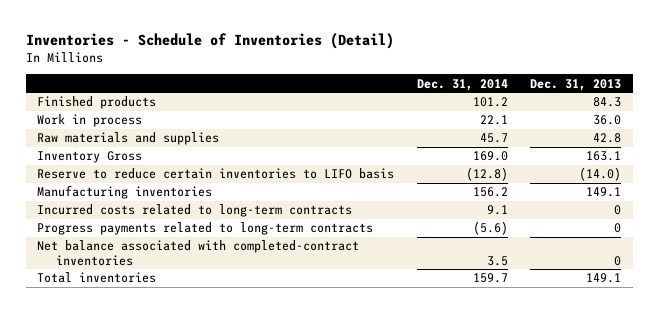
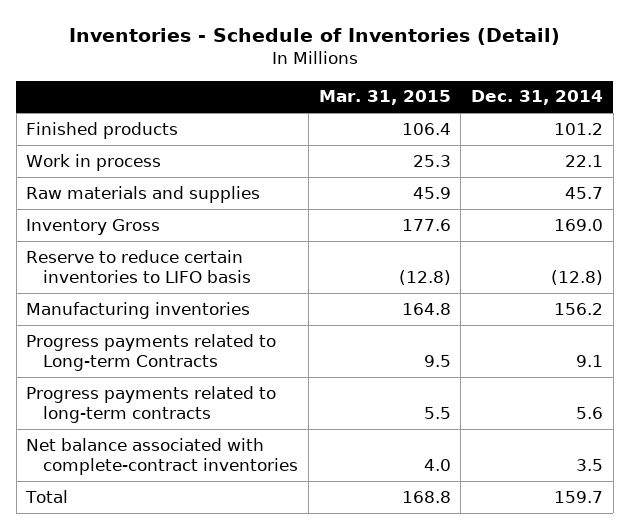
- | Dec. 31, 2014 | Dec. 31, 2013
+ | Mar. 31, 2015 | Dec. 31, 2014
- Incurred costs related to long-term contracts | 9.1 | 0
- Progress payments related to long-term contracts | (5.6) | 0
- Net balance associated with completed-contract inventories | 3.5 | 0
- Total inventories | 159.7 | 149.1
+ Progress payments related to Long-term Contracts | 9.5 | 9.1
+ Progress payments related to long-term contracts | 5.5 | 5.6
+ Net balance associated with complete-contract inventories | 4.0 | 3.5
+ Total | 168.8 | 159.7

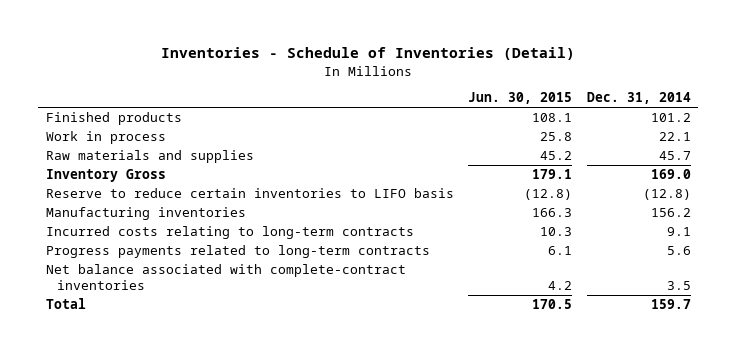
- | Mar. 31, 2015 | Dec. 31, 2014
+ | Jun. 30, 2015 | Dec. 31, 2014
- Progress payments related to Long-term Contracts | 9.5 | 9.1
+ Incurred costs relating to long-term contracts | 10.3 | 9.1

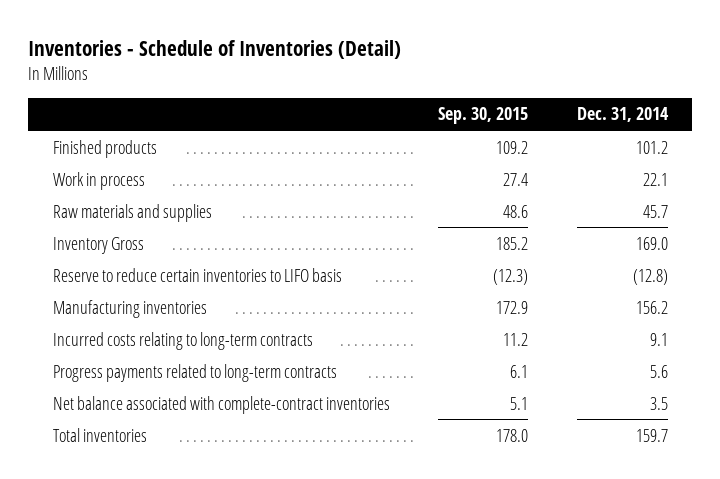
- | Jun. 30, 2015 | Dec. 31, 2014
+ | Sep. 30, 2015 | Dec. 31, 2014
- Total | 170.5 | 159.7
+ Total inventories | 178.0 | 159.7

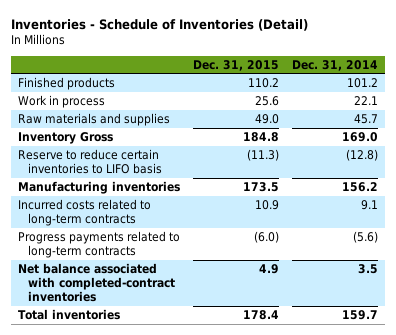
- | Sep. 30, 2015 | Dec. 31, 2014
+ | Dec. 31, 2015 | Dec. 31, 2014
- Incurred costs relating to long-term contracts | 11.2 | 9.1
- Progress payments related to long-term contracts | 6.1 | 5.6
- Net balance associated with complete-contract inventories | 5.1 | 3.5
+ Incurred costs related to long-term contracts | 10.9 | 9.1
+ Progress payments related to long-term contracts | (6.0) | (5.6)
+ Net balance associated with completed-contract inventories | 4.9 | 3.5

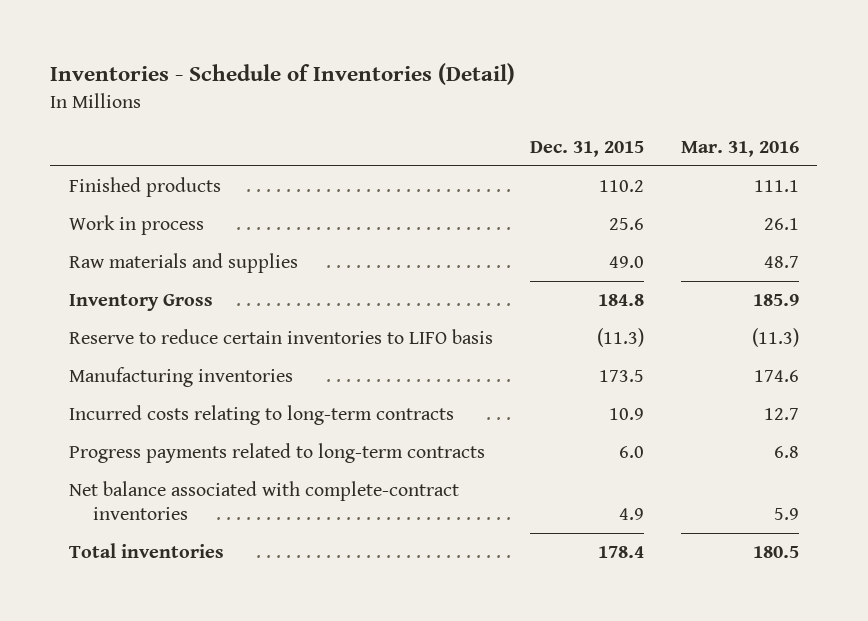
- | Dec. 31, 2015 | Dec. 31, 2014
+ | Dec. 31, 2015 | Mar. 31, 2016
- Incurred costs related to long-term contracts | 10.9 | 9.1
- Progress payments related to long-term contracts | (6.0) | (5.6)
- Net balance associated with completed-contract inventories | 4.9 | 3.5
+ Incurred costs relating to long-term contracts | 10.9 | 12.7
+ Progress payments related to long-term contracts | 6.0 | 6.8
+ Net balance associated with complete-contract inventories | 4.9 | 5.9

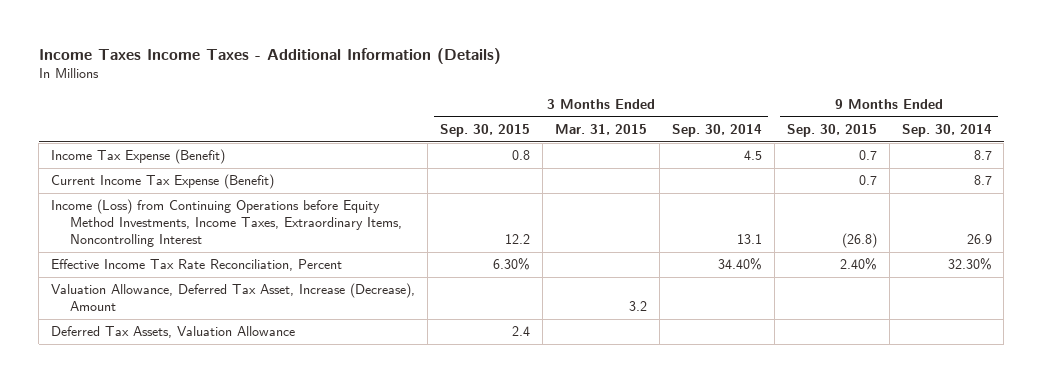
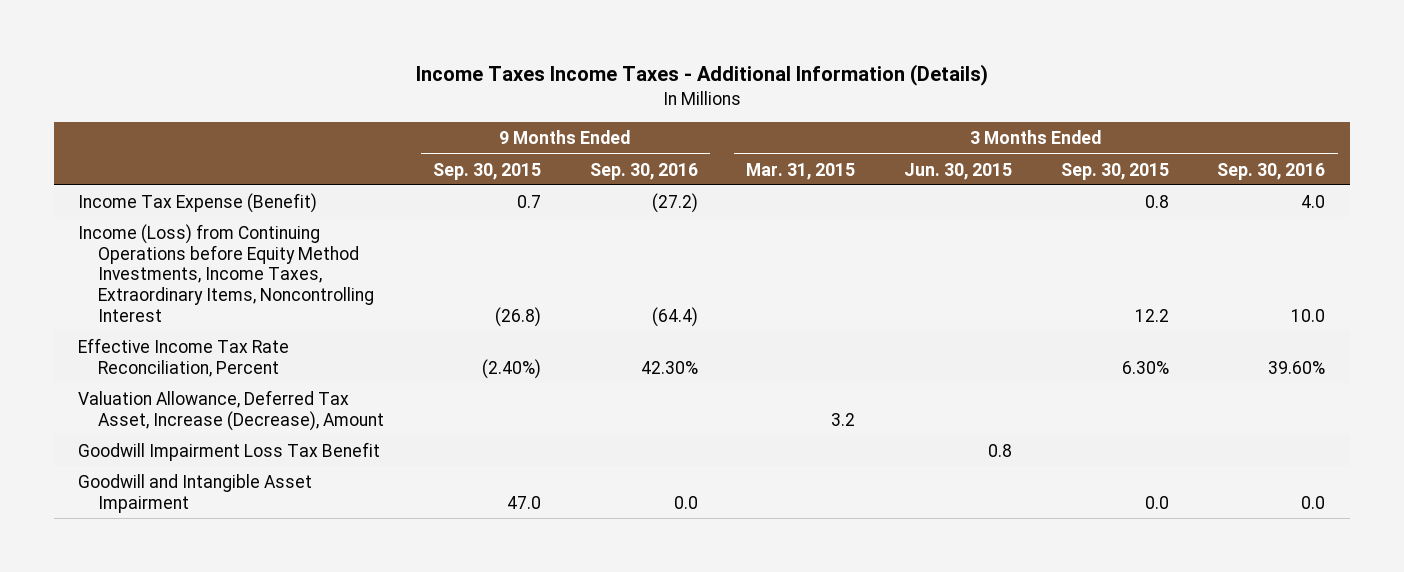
- | 3 Months Ended Sep. 30, 2015 | 3 Months Ended Mar. 31, 2015 | 3 Months Ended Sep. 30, 2014 | 9 Months Ended Sep. 30, 2015 | 9 Months Ended Sep. 30, 2014
+ | 9 Months Ended Sep. 30, 2015 | 9 Months Ended Sep. 30, 2016 | 3 Months Ended Mar. 31, 2015 | 3 Months Ended Jun. 30, 2015 | 3 Months Ended Sep. 30, 2015 | 3 Months Ended Sep. 30, 2016
- Current Income Tax Expense (Benefit) | | | | 0.7 | 8.7
- Effective Income Tax Rate Reconciliation, Percent | 6.30% | | 34.40% | 2.40% | 32.30%
+ Effective Income Tax Rate Reconciliation, Percent | (2.40%) | 42.30% | | | 6.30% | 39.60%
- Deferred Tax Assets, Valuation Allowance | 2.4 | | | |
+ Goodwill Impairment Loss Tax Benefit | | | | 0.8 | |
+ Goodwill and Intangible Asset Impairment | 47.0 | 0.0 | | | 0.0 | 0.0

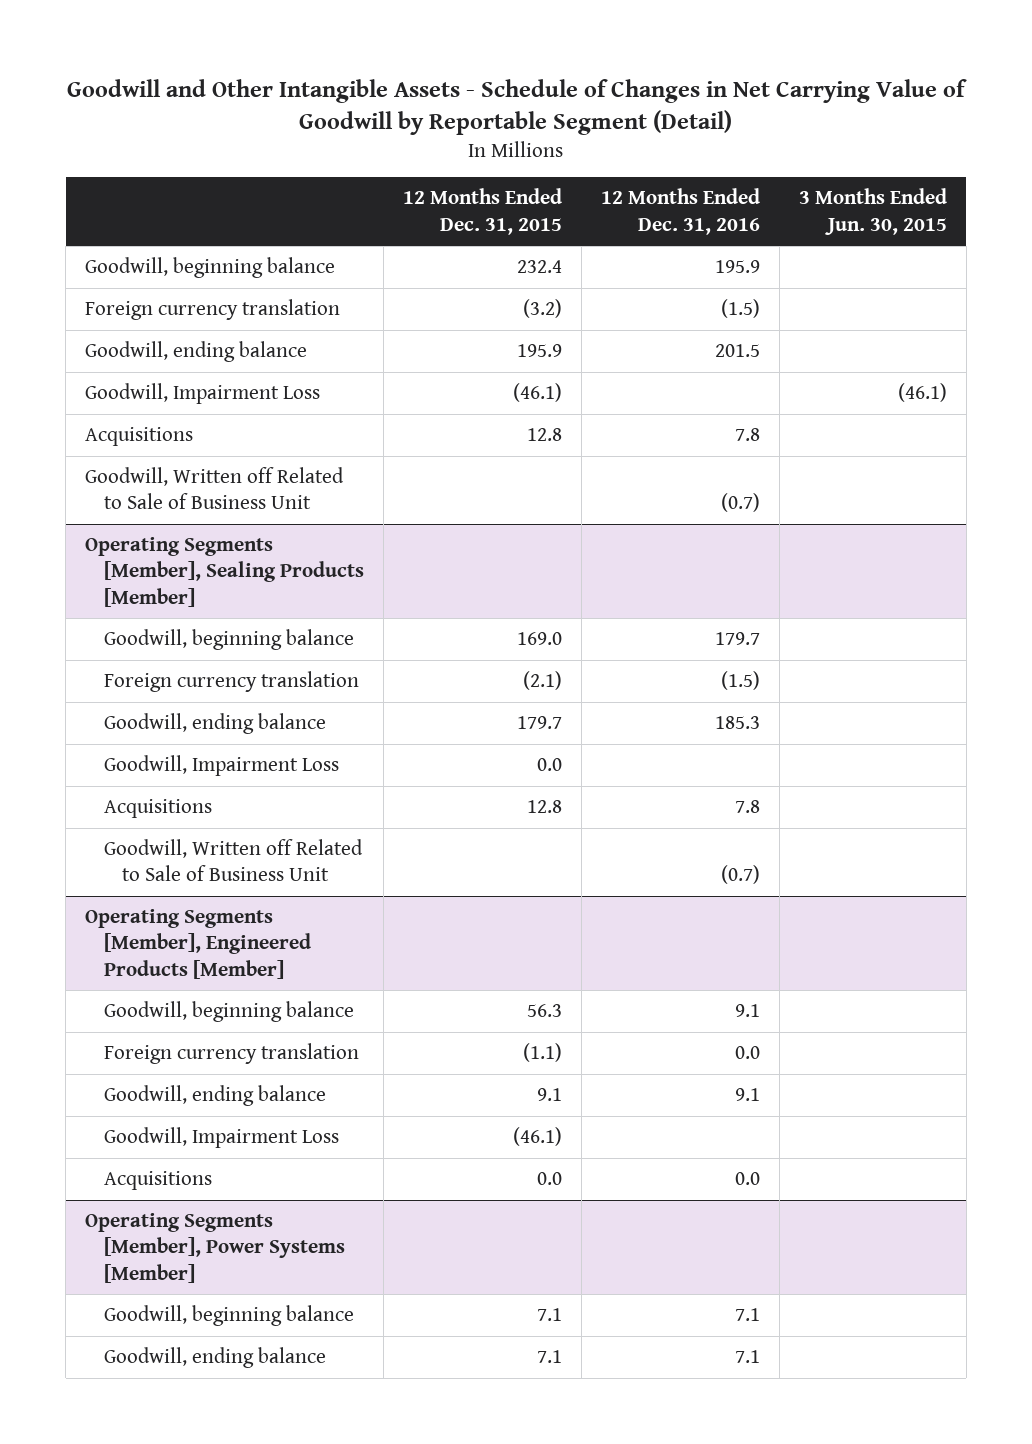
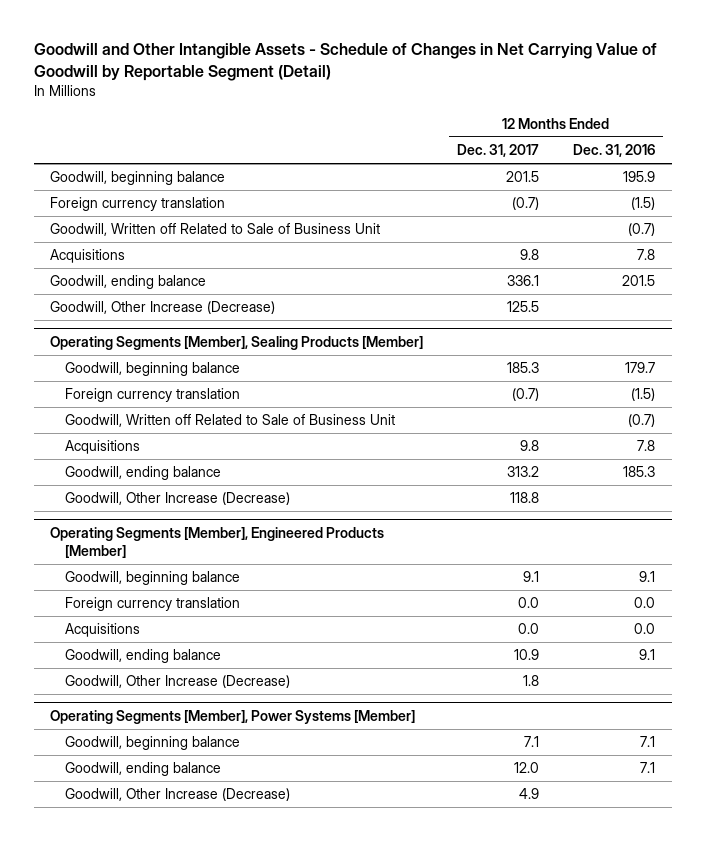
- | 12 Months Ended Dec. 31, 2015 | 12 Months Ended Dec. 31, 2016 | 3 Months Ended Jun. 30, 2015
+ | 12 Months Ended Dec. 31, 2017 | 12 Months Ended Dec. 31, 2016
- Goodwill, Impairment Loss | (46.1) | | (46.1)
moved down: Acquisitions | 9.8 | 7.8
moved down: Goodwill, ending balance | 336.1 | 201.5
+ Goodwill, Other Increase (Decrease) | 125.5 |
@ Operating Segments [Member], Sealing Products [Member]
- Goodwill, Impairment Loss | 0.0 | |
moved down: Acquisitions | 9.8 | 7.8
moved down: Goodwill, ending balance | 313.2 | 185.3
+ Goodwill, Other Increase (Decrease) | 118.8 |
@ Operating Segments [Member], Engineered Products [Member]
- Goodwill, Impairment Loss | (46.1) | |
moved down: Goodwill, ending balance | 10.9 | 9.1
+ Goodwill, Other Increase (Decrease) | 1.8 |
@ Operating Segments [Member], Power Systems [Member]
+ Goodwill, Other Increase (Decrease) | 4.9 |

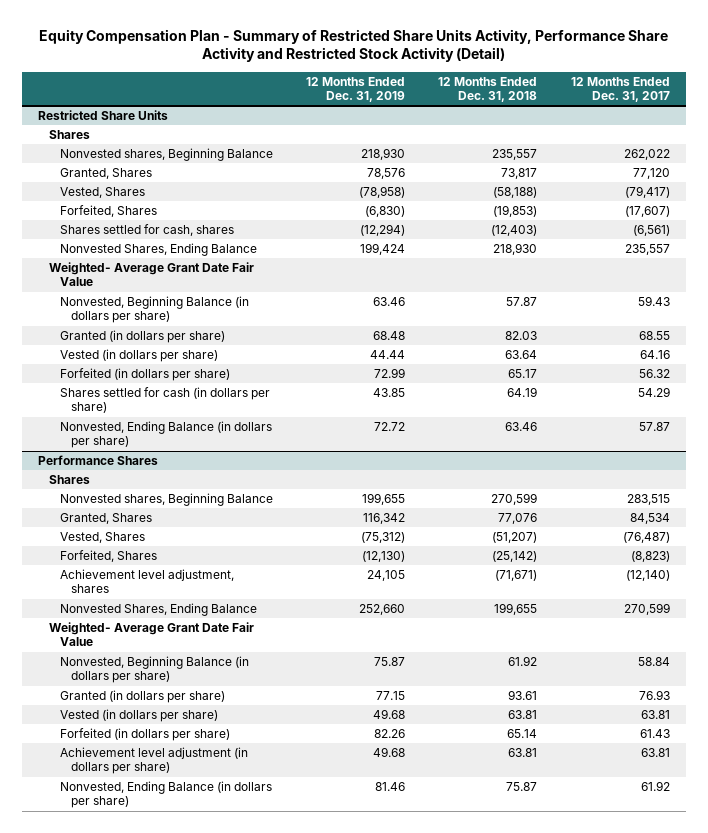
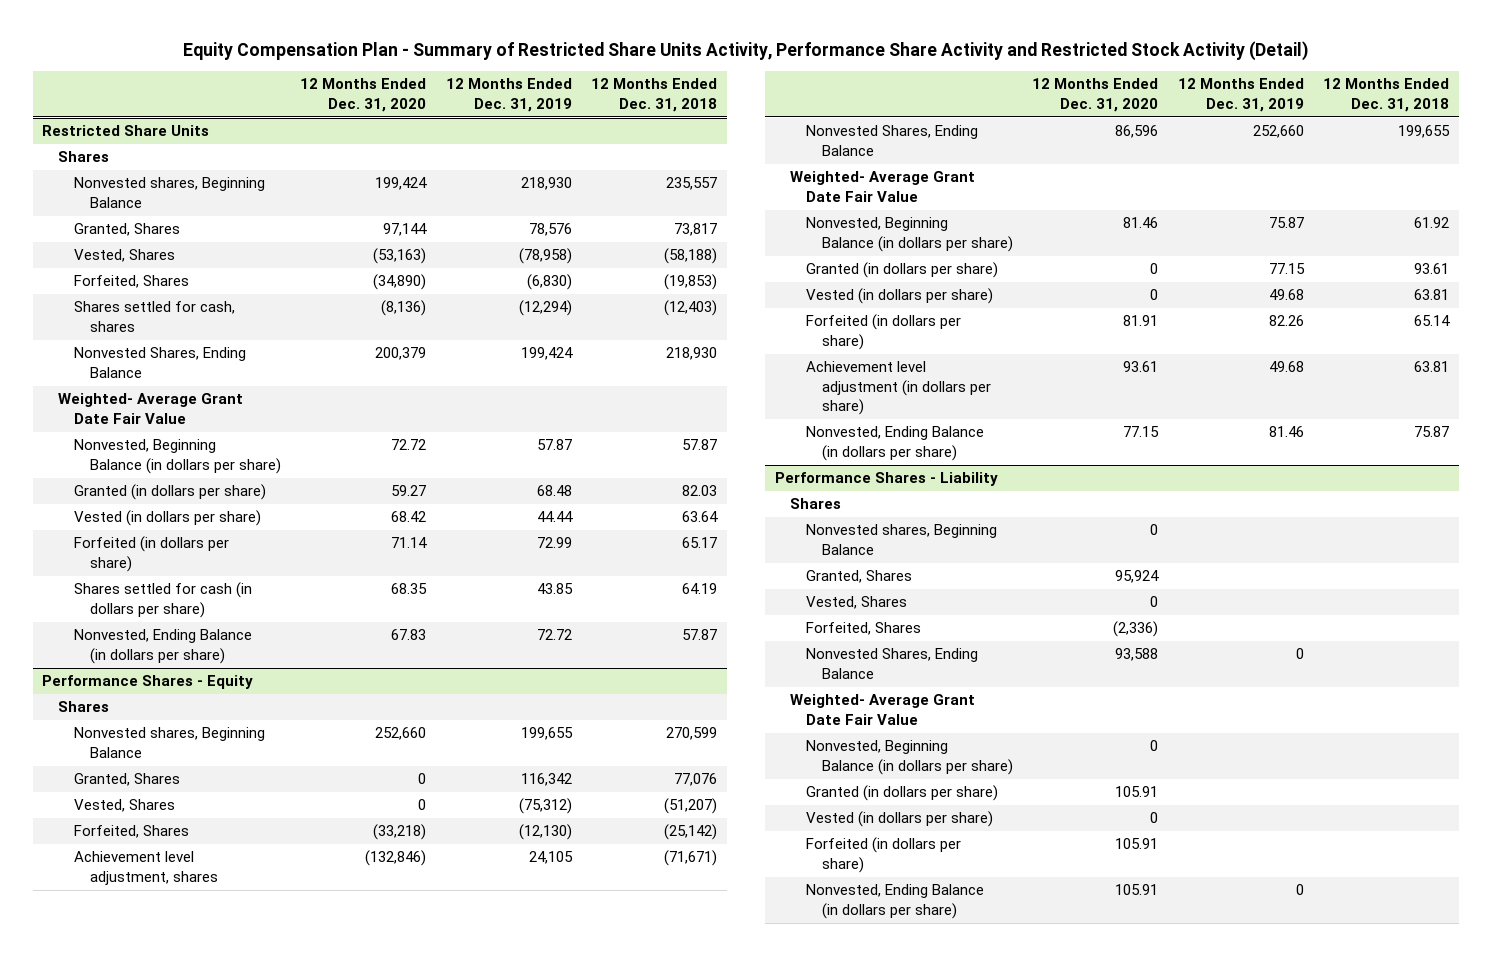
- | 12 Months Ended Dec. 31, 2019 | 12 Months Ended Dec. 31, 2018 | 12 Months Ended Dec. 31, 2017
+ | 12 Months Ended Dec. 31, 2020 | 12 Months Ended Dec. 31, 2019 | 12 Months Ended Dec. 31, 2018
@ Restricted Share Units
- Nonvested, Beginning Balance (in dollars per share) | 63.46 | 57.87 | 59.43
+ Nonvested, Beginning Balance (in dollars per share) | 72.72 | 57.87 | 57.87
- Nonvested, Ending Balance (in dollars per share) | 72.72 | 63.46 | 57.87
- Performance Shares
@ Restricted Share Units
+ Nonvested, Ending Balance (in dollars per share) | 67.83 | 72.72 | 57.87
+ Performance Shares - Equity
+ Performance Shares - Liability
+ Shares
+ Nonvested shares, Beginning Balance | 0 | |
+ Granted, Shares | 95,924 | |
+ Vested, Shares | 0 | |
+ Forfeited, Shares | (2,336) | |
+ Nonvested Shares, Ending Balance | 93,588 | 0 |
+ Weighted- Average Grant Date Fair Value
+ Nonvested, Beginning Balance (in dollars per share) | 0 | |
+ Granted (in dollars per share) | 105.91 | |
+ Vested (in dollars per share) | 0 | |
+ Forfeited (in dollars per share) | 105.91 | |
+ Nonvested, Ending Balance (in dollars per share) | 105.91 | 0 |

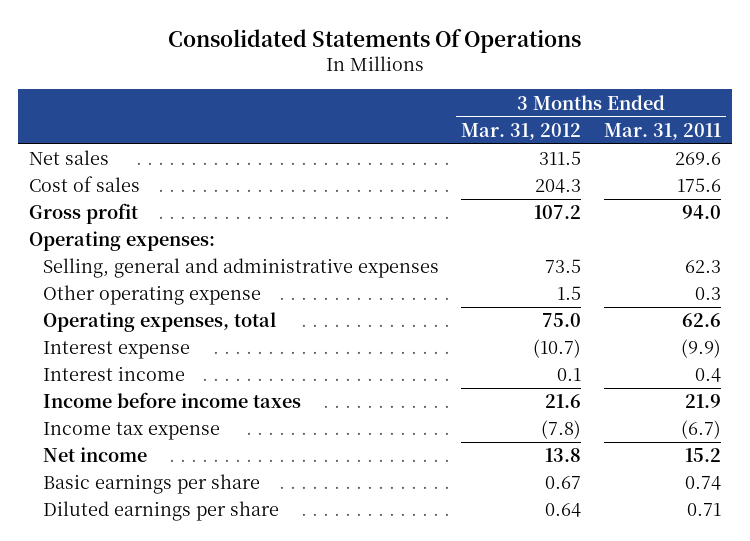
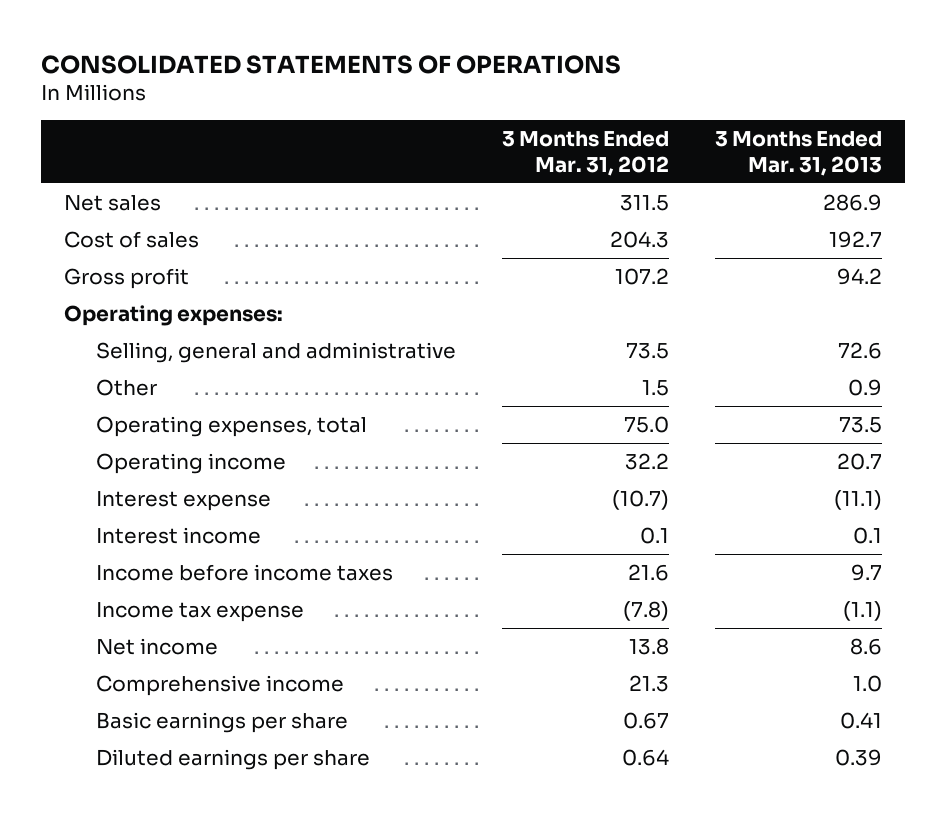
- Consolidated Statements Of Operations
+ CONSOLIDATED STATEMENTS OF OPERATIONS
- | 3 Months Ended Mar. 31, 2012 | 3 Months Ended Mar. 31, 2011
+ | 3 Months Ended Mar. 31, 2012 | 3 Months Ended Mar. 31, 2013
- Selling, general and administrative expenses | 73.5 | 62.3
- Other operating expense | 1.5 | 0.3
+ Selling, general and administrative | 73.5 | 72.6
+ Other | 1.5 | 0.9
+ Operating income | 32.2 | 20.7
+ Comprehensive income | 21.3 | 1.0

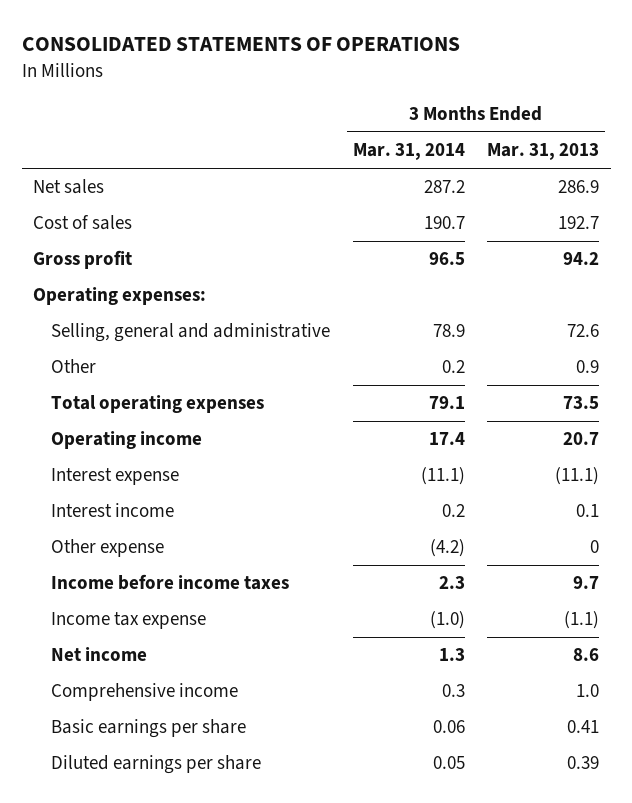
- | 3 Months Ended Mar. 31, 2012 | 3 Months Ended Mar. 31, 2013
+ | 3 Months Ended Mar. 31, 2014 | 3 Months Ended Mar. 31, 2013
- Operating expenses, total | 75.0 | 73.5
+ Total operating expenses | 79.1 | 73.5
+ Other expense | (4.2) | 0

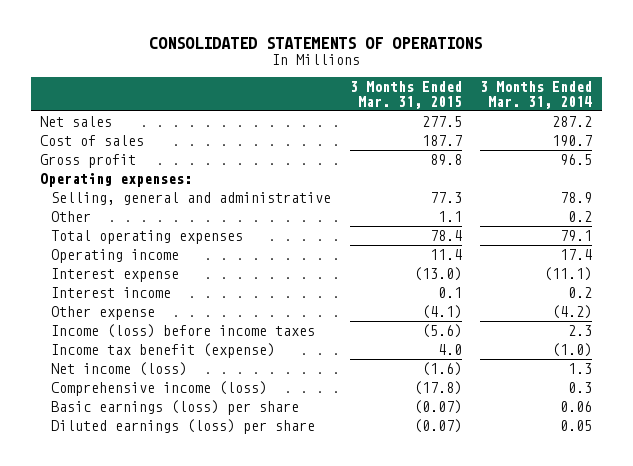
- | 3 Months Ended Mar. 31, 2014 | 3 Months Ended Mar. 31, 2013
+ | 3 Months Ended Mar. 31, 2015 | 3 Months Ended Mar. 31, 2014
- Income before income taxes | 2.3 | 9.7
- Income tax expense | (1.0) | (1.1)
- Net income | 1.3 | 8.6
- Comprehensive income | 0.3 | 1.0
- Basic earnings per share | 0.06 | 0.41
- Diluted earnings per share | 0.05 | 0.39
+ Income (loss) before income taxes | (5.6) | 2.3
+ Income tax benefit (expense) | 4.0 | (1.0)
+ Net income (loss) | (1.6) | 1.3
+ Comprehensive income (loss) | (17.8) | 0.3
+ Basic earnings (loss) per share | (0.07) | 0.06
+ Diluted earnings (loss) per share | (0.07) | 0.05

